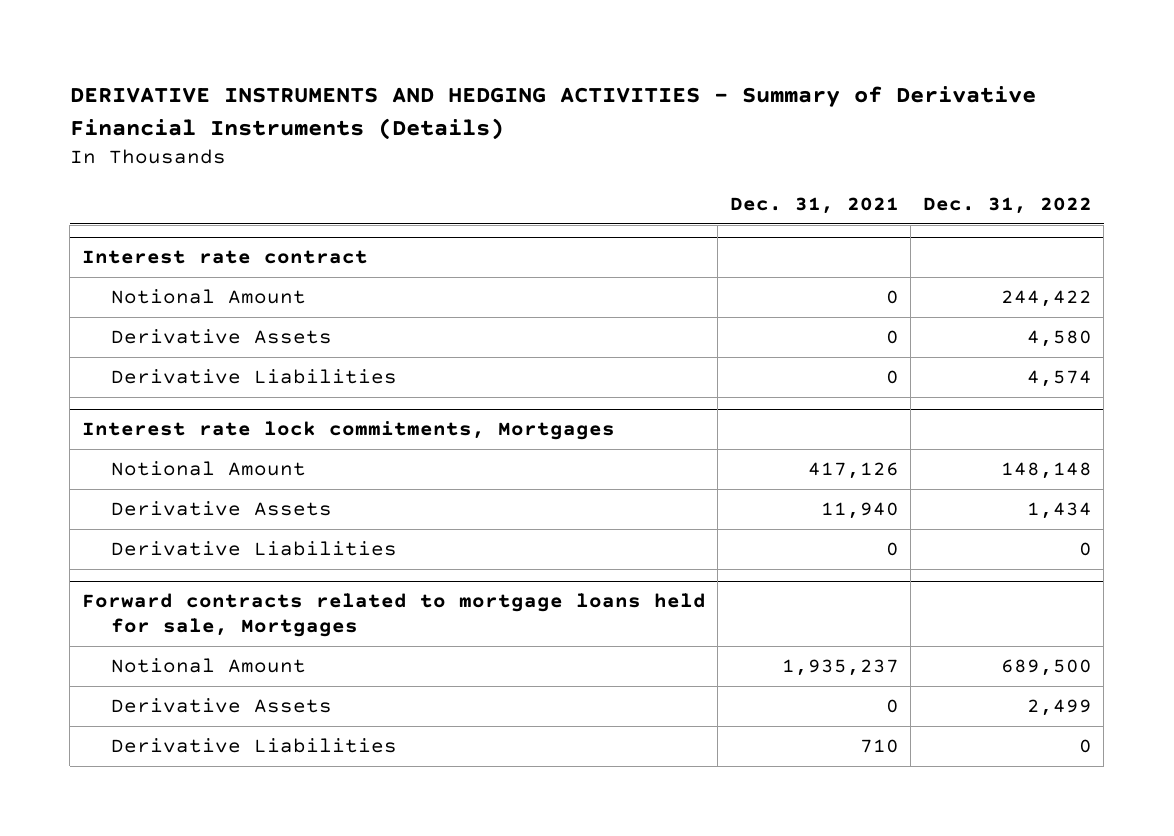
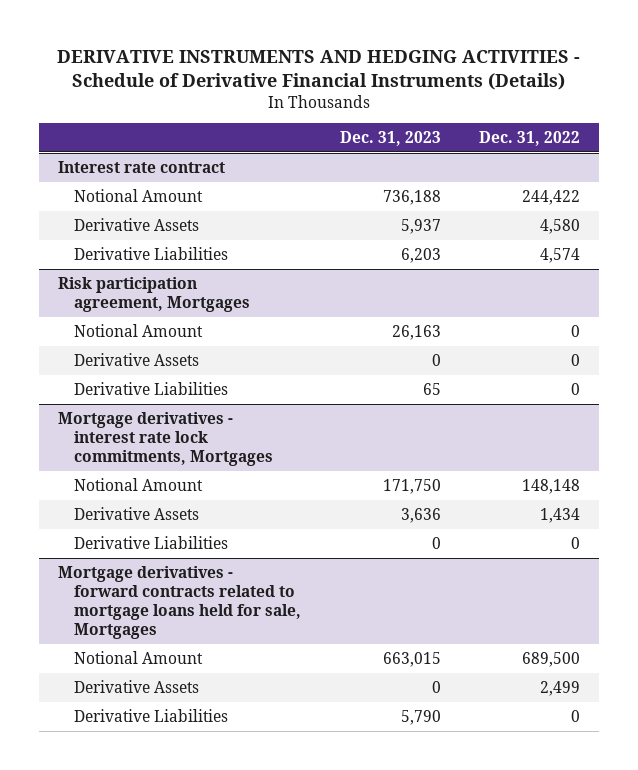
- DERIVATIVE INSTRUMENTS AND HEDGING ACTIVITIES - Summary of Derivative Financial Instruments (Details)
+ DERIVATIVE INSTRUMENTS AND HEDGING ACTIVITIES - Schedule of Derivative Financial Instruments (Details)
- | Dec. 31, 2021 | Dec. 31, 2022
+ | Dec. 31, 2023 | Dec. 31, 2022
- Interest rate lock commitments, Mortgages
+ Risk participation agreement, Mortgages
+ Notional Amount | 26,163 | 0
+ Derivative Assets | 0 | 0
+ Derivative Liabilities | 65 | 0
+ Mortgage derivatives - interest rate lock commitments, Mortgages
- Forward contracts related to mortgage loans held for sale, Mortgages
+ Mortgage derivatives - forward contracts related to mortgage loans held for sale, Mortgages

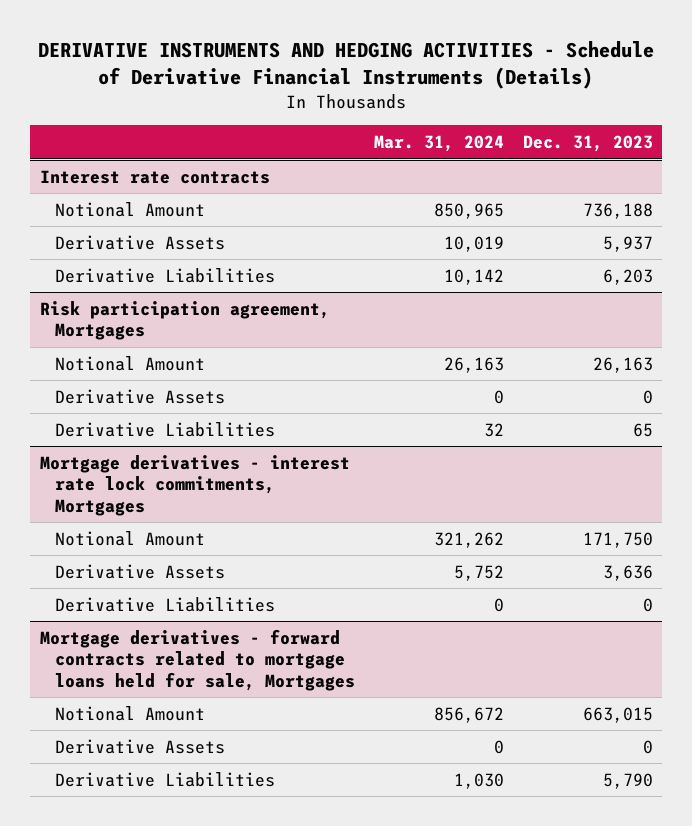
- | Dec. 31, 2023 | Dec. 31, 2022
+ | Mar. 31, 2024 | Dec. 31, 2023
- Interest rate contract
+ Interest rate contracts

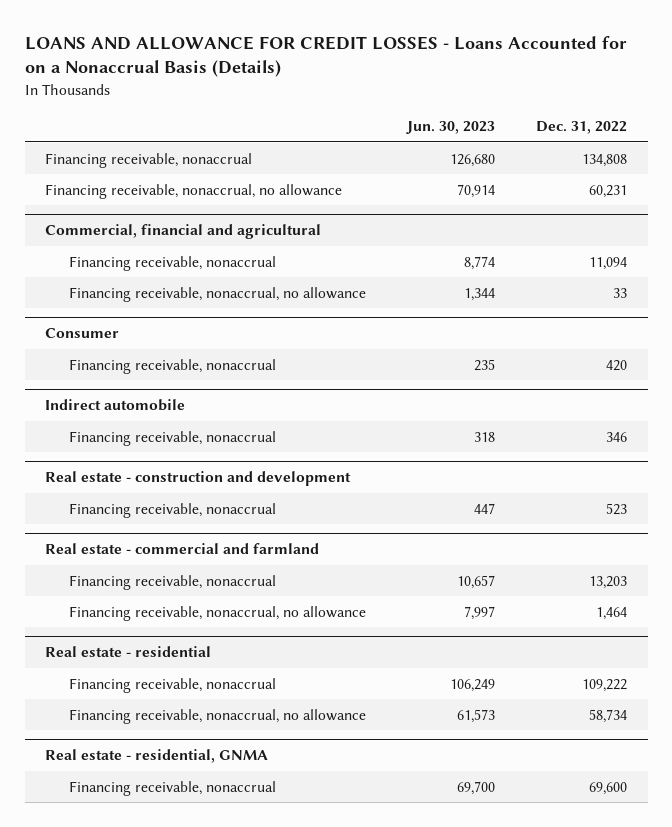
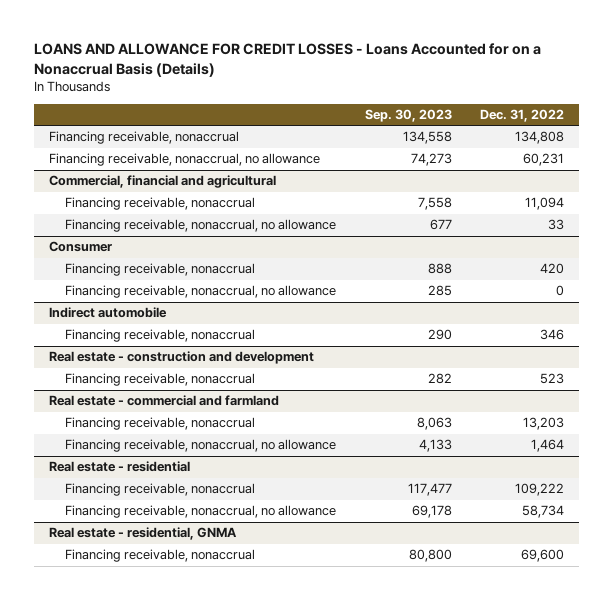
- | Jun. 30, 2023 | Dec. 31, 2022
+ | Sep. 30, 2023 | Dec. 31, 2022
@ Consumer
+ Financing receivable, nonaccrual, no allowance | 285 | 0

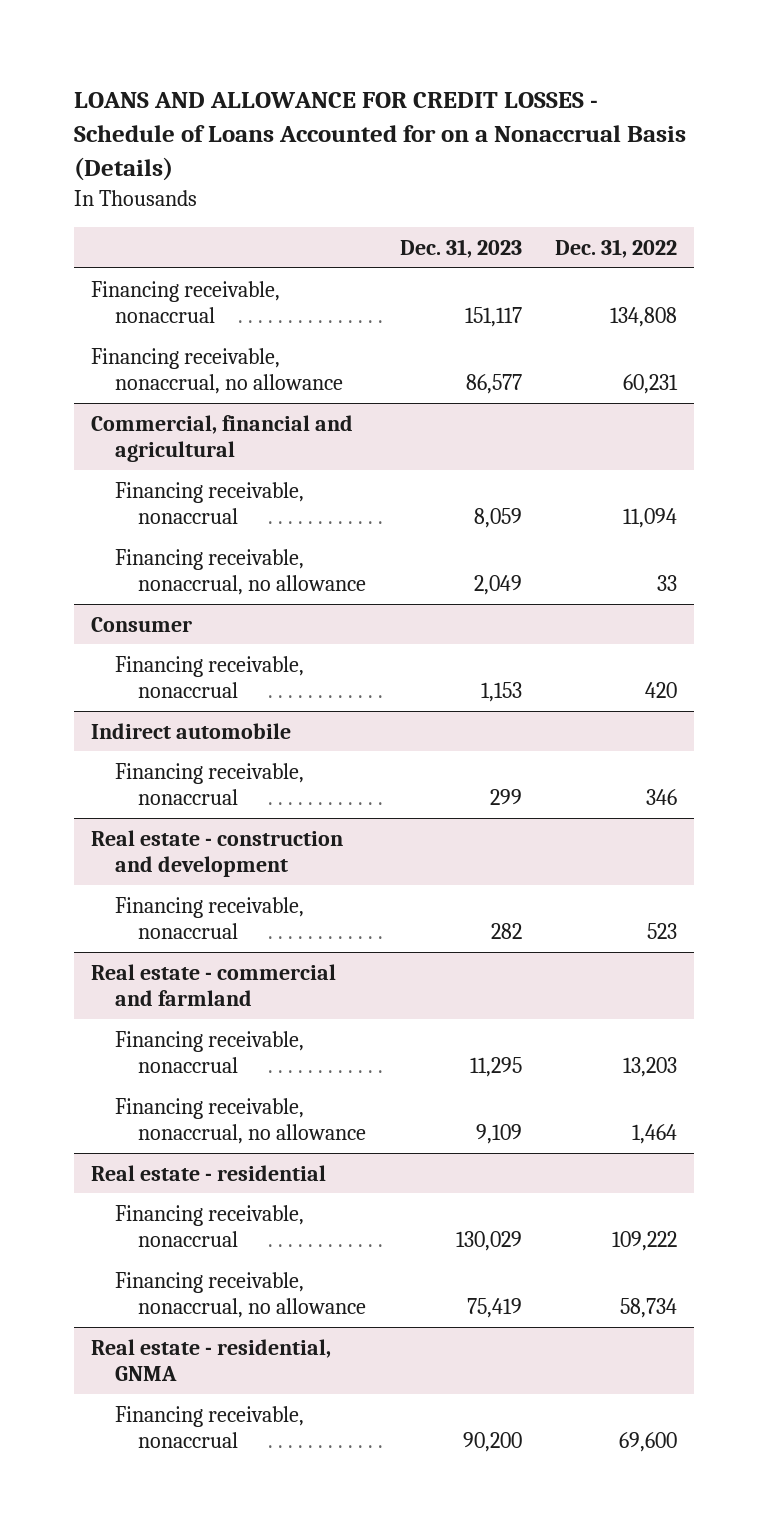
- LOANS AND ALLOWANCE FOR CREDIT LOSSES - Loans Accounted for on a Nonaccrual Basis (Details)
+ LOANS AND ALLOWANCE FOR CREDIT LOSSES - Schedule of Loans Accounted for on a Nonaccrual Basis (Details)
- | Sep. 30, 2023 | Dec. 31, 2022
+ | Dec. 31, 2023 | Dec. 31, 2022
@ Consumer
- Financing receivable, nonaccrual, no allowance | 285 | 0

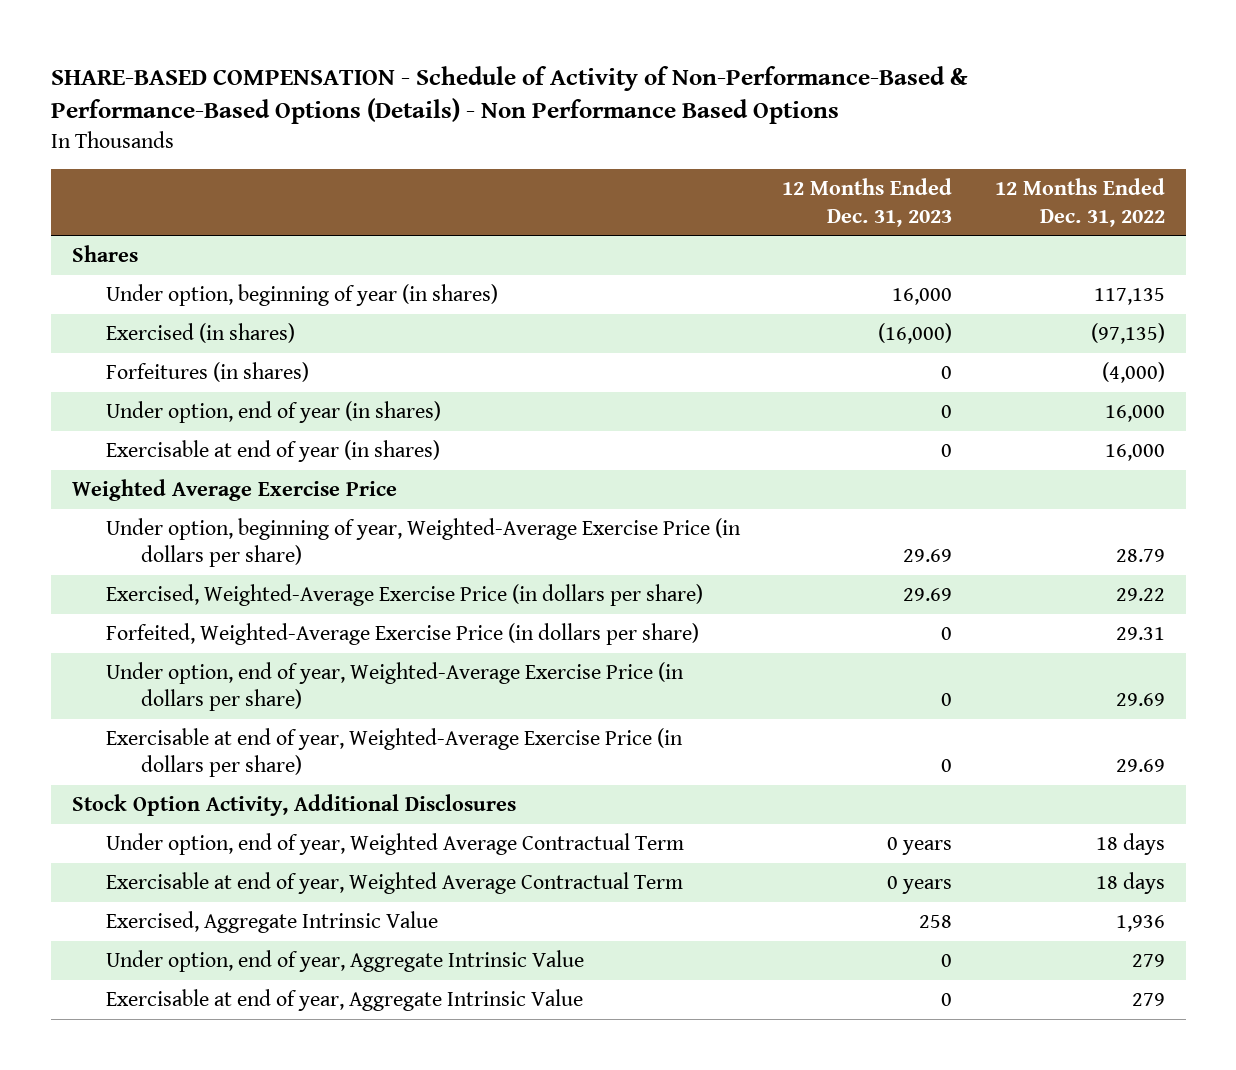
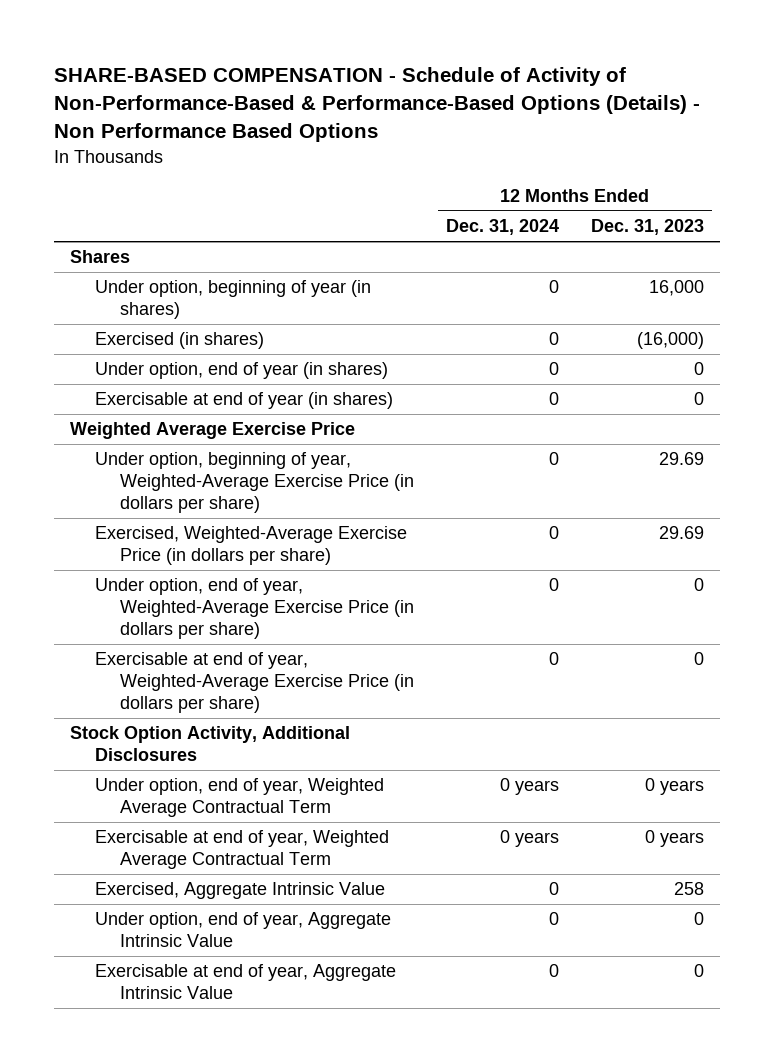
- | 12 Months Ended Dec. 31, 2023 | 12 Months Ended Dec. 31, 2022
+ | 12 Months Ended Dec. 31, 2024 | 12 Months Ended Dec. 31, 2023
- Forfeitures (in shares) | 0 | (4,000)
- Forfeited, Weighted-Average Exercise Price (in dollars per share) | 0 | 29.31

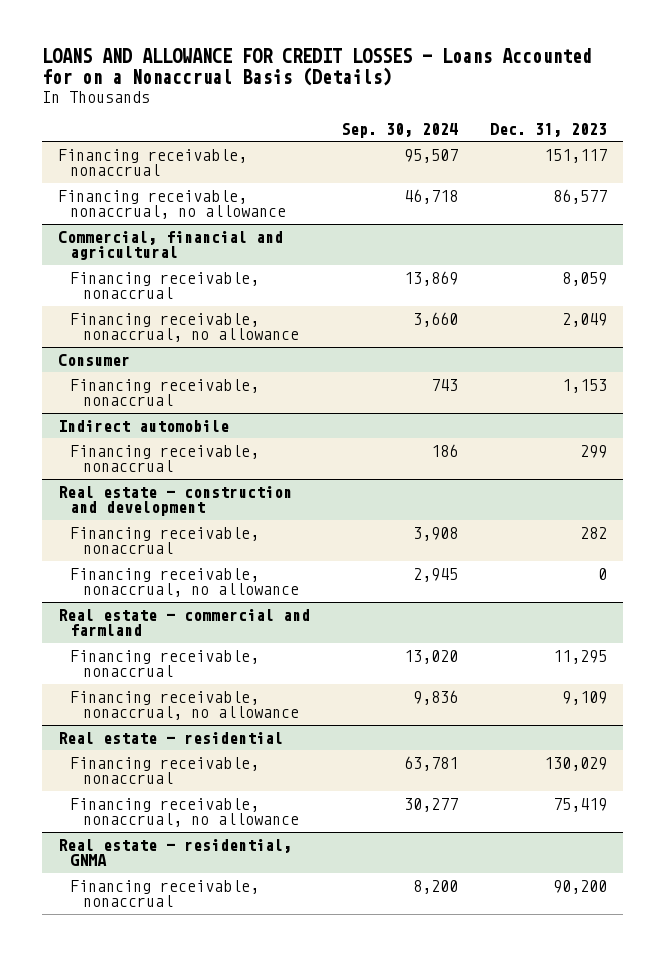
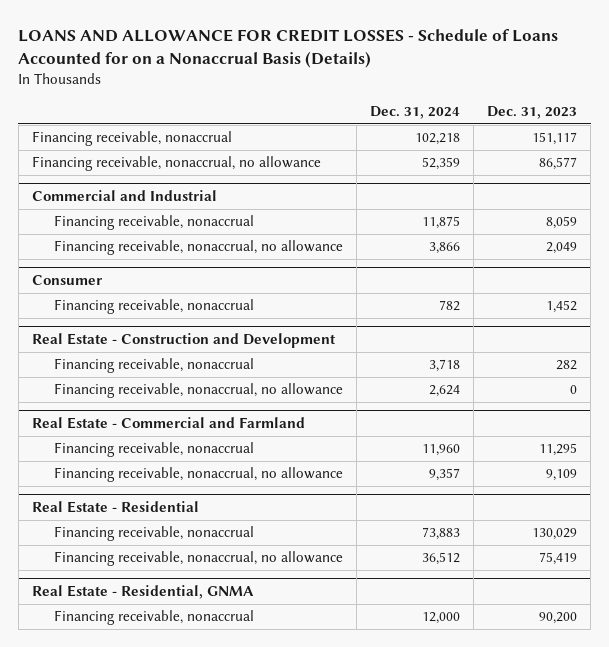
- LOANS AND ALLOWANCE FOR CREDIT LOSSES - Loans Accounted for on a Nonaccrual Basis (Details)
+ LOANS AND ALLOWANCE FOR CREDIT LOSSES - Schedule of Loans Accounted for on a Nonaccrual Basis (Details)
- | Sep. 30, 2024 | Dec. 31, 2023
+ | Dec. 31, 2024 | Dec. 31, 2023
- Commercial, financial and agricultural
+ Commercial and Industrial
@ Consumer
- Financing receivable, nonaccrual | 743 | 1,153
- Indirect automobile
- Financing receivable, nonaccrual | 186 | 299
- Real estate - construction and development
@ Consumer
+ Financing receivable, nonaccrual | 782 | 1,452
+ Real Estate - Construction and Development
- Real estate - commercial and farmland
+ Real Estate - Commercial and Farmland
- Real estate - residential
+ Real Estate - Residential
- Real estate - residential, GNMA
+ Real Estate - Residential, GNMA

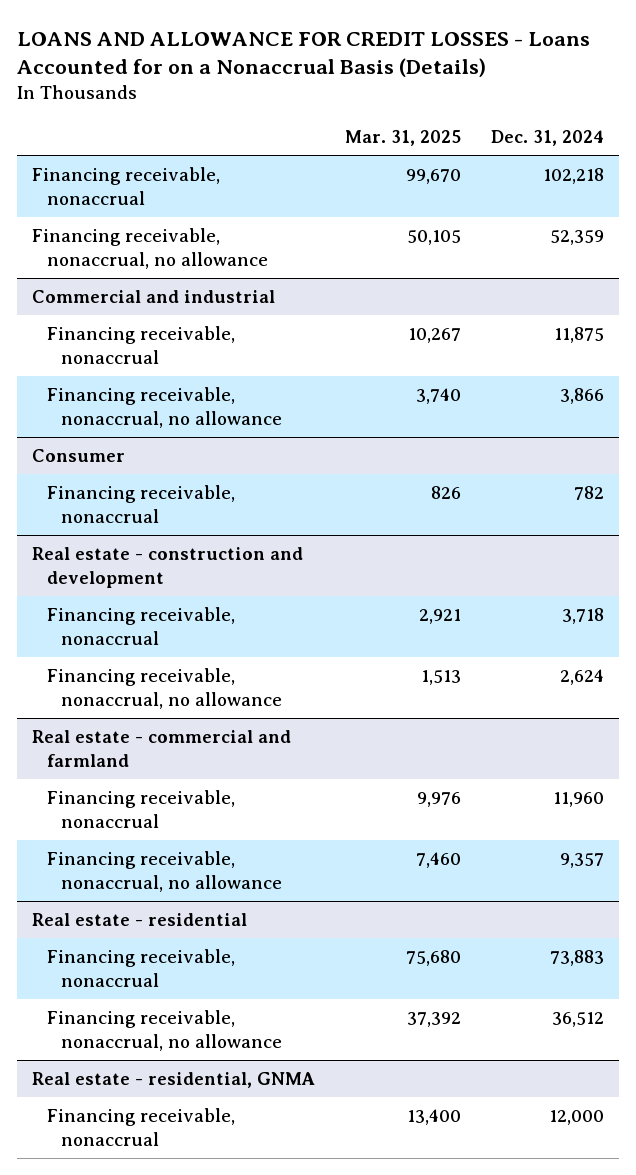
- LOANS AND ALLOWANCE FOR CREDIT LOSSES - Schedule of Loans Accounted for on a Nonaccrual Basis (Details)
+ LOANS AND ALLOWANCE FOR CREDIT LOSSES - Loans Accounted for on a Nonaccrual Basis (Details)
- | Dec. 31, 2024 | Dec. 31, 2023
+ | Mar. 31, 2025 | Dec. 31, 2024
- Commercial and Industrial
+ Commercial and industrial
- Real Estate - Construction and Development
+ Real estate - construction and development
- Real Estate - Commercial and Farmland
+ Real estate - commercial and farmland
- Real Estate - Residential
+ Real estate - residential
- Real Estate - Residential, GNMA
+ Real estate - residential, GNMA

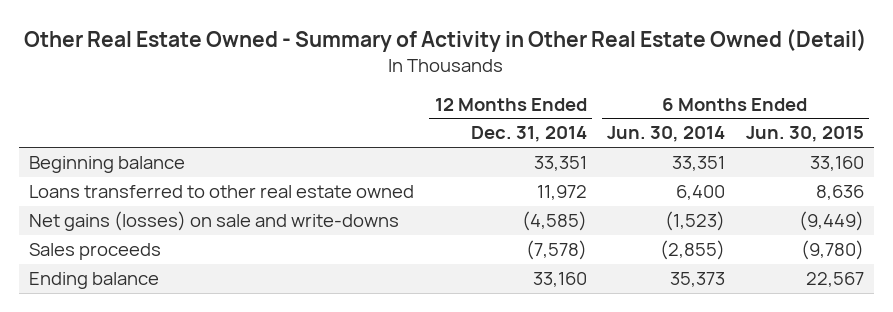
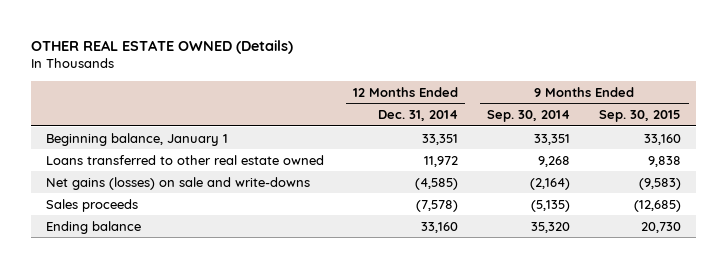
- Other Real Estate Owned - Summary of Activity in Other Real Estate Owned (Detail)
+ OTHER REAL ESTATE OWNED (Details)
- | 12 Months Ended Dec. 31, 2014 | 6 Months Ended Jun. 30, 2014 | 6 Months Ended Jun. 30, 2015
+ | 12 Months Ended Dec. 31, 2014 | 9 Months Ended Sep. 30, 2014 | 9 Months Ended Sep. 30, 2015
- Beginning balance | 33,351 | 33,351 | 33,160
+ Beginning balance, January 1 | 33,351 | 33,351 | 33,160

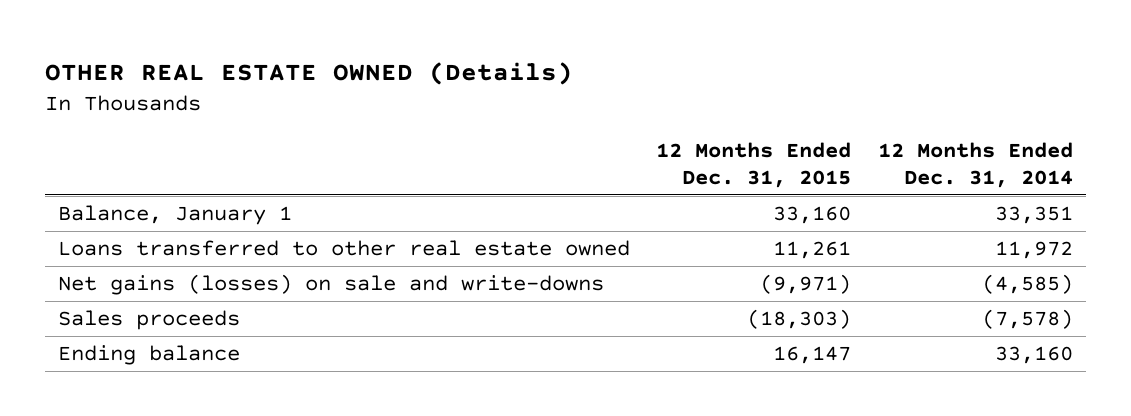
- | 12 Months Ended Dec. 31, 2014 | 9 Months Ended Sep. 30, 2014 | 9 Months Ended Sep. 30, 2015
+ | 12 Months Ended Dec. 31, 2015 | 12 Months Ended Dec. 31, 2014
- Beginning balance, January 1 | 33,351 | 33,351 | 33,160
+ Balance, January 1 | 33,160 | 33,351

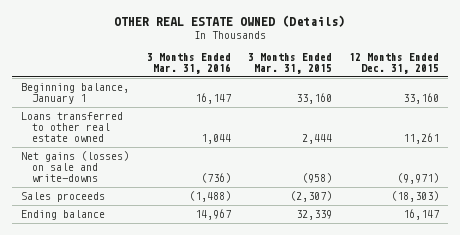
- | 12 Months Ended Dec. 31, 2015 | 12 Months Ended Dec. 31, 2014
+ | 3 Months Ended Mar. 31, 2016 | 3 Months Ended Mar. 31, 2015 | 12 Months Ended Dec. 31, 2015
- Balance, January 1 | 33,160 | 33,351
+ Beginning balance, January 1 | 16,147 | 33,160 | 33,160

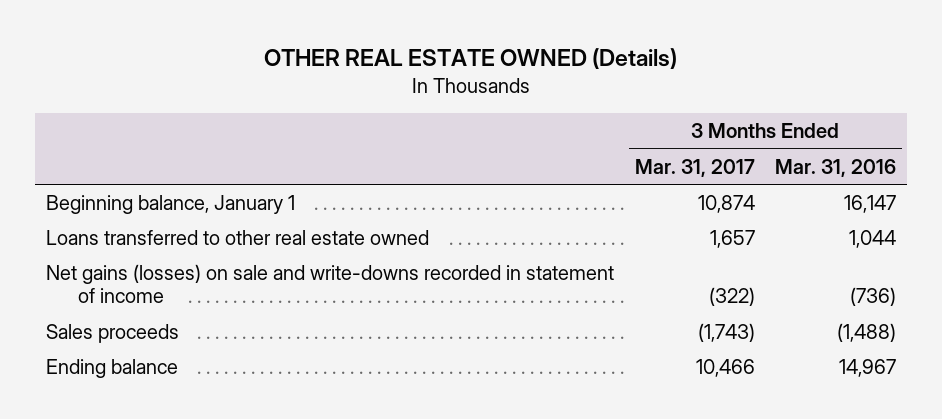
- | 3 Months Ended Mar. 31, 2016 | 3 Months Ended Mar. 31, 2015 | 12 Months Ended Dec. 31, 2015
+ | 3 Months Ended Mar. 31, 2017 | 3 Months Ended Mar. 31, 2016
- Net gains (losses) on sale and write-downs | (736) | (958) | (9,971)
+ Net gains (losses) on sale and write-downs recorded in statement of income | (322) | (736)

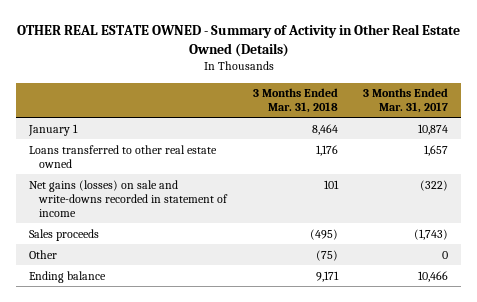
- OTHER REAL ESTATE OWNED (Details)
+ OTHER REAL ESTATE OWNED - Summary of Activity in Other Real Estate Owned (Details)
- | 3 Months Ended Mar. 31, 2017 | 3 Months Ended Mar. 31, 2016
+ | 3 Months Ended Mar. 31, 2018 | 3 Months Ended Mar. 31, 2017
- Beginning balance, January 1 | 10,874 | 16,147
+ January 1 | 8,464 | 10,874
+ Other | (75) | 0

